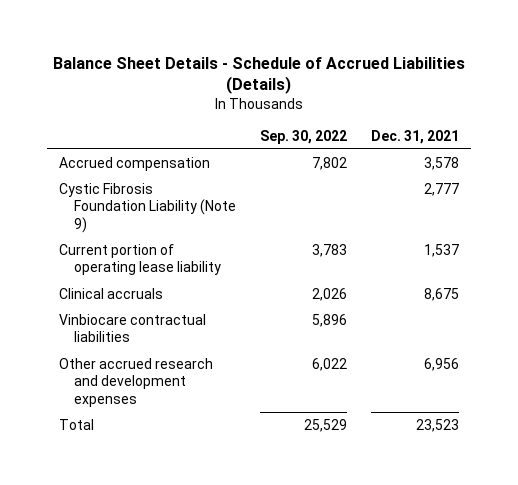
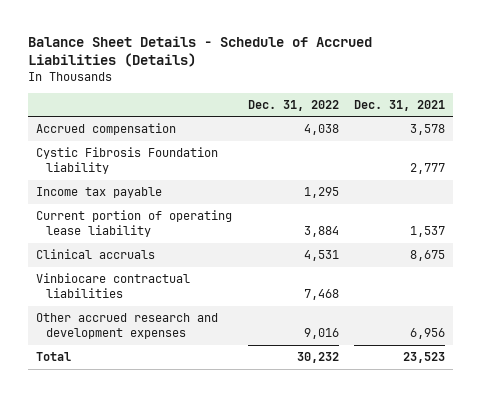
- | Sep. 30, 2022 | Dec. 31, 2021
+ | Dec. 31, 2022 | Dec. 31, 2021
- Cystic Fibrosis Foundation Liability (Note 9) | | 2,777
+ Cystic Fibrosis Foundation liability | | 2,777
+ Income tax payable | 1,295 |

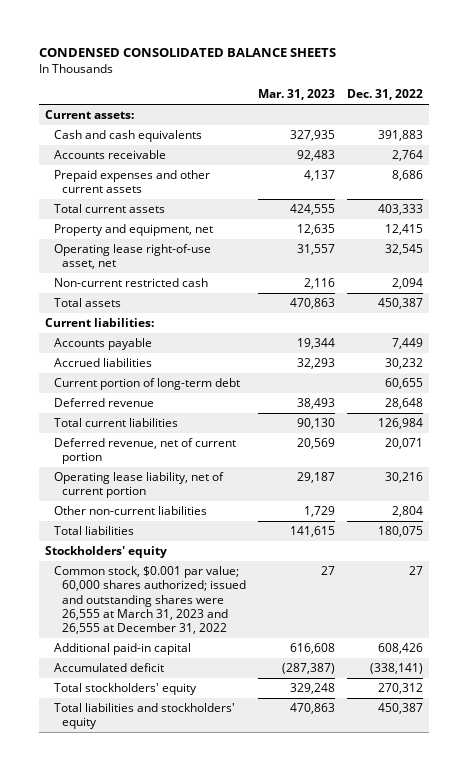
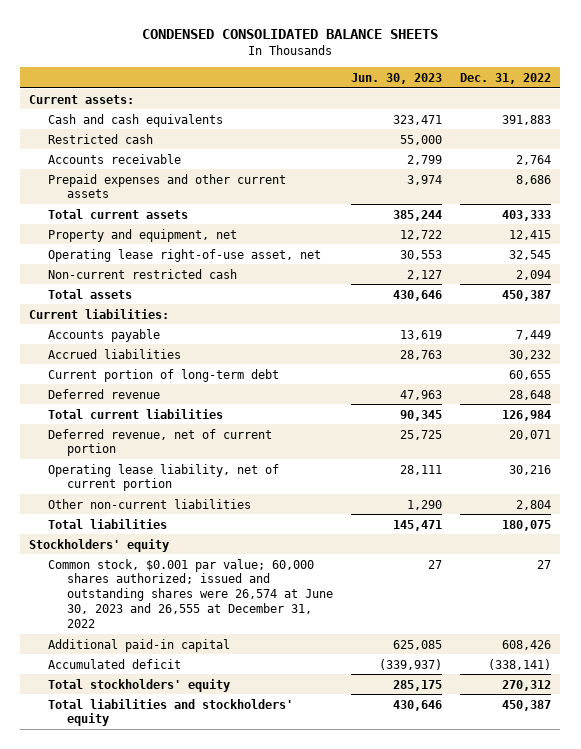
- | Mar. 31, 2023 | Dec. 31, 2022
+ | Jun. 30, 2023 | Dec. 31, 2022
+ Restricted cash | 55,000 |
- Common stock, $0.001 par value; 60,000 shares authorized; issued and outstanding shares were 26,555 at March 31, 2023 and 26,555 at December 31, 2022 | 27 | 27
+ Common stock, $0.001 par value; 60,000 shares authorized; issued and outstanding shares were 26,574 at June 30, 2023 and 26,555 at December 31, 2022 | 27 | 27

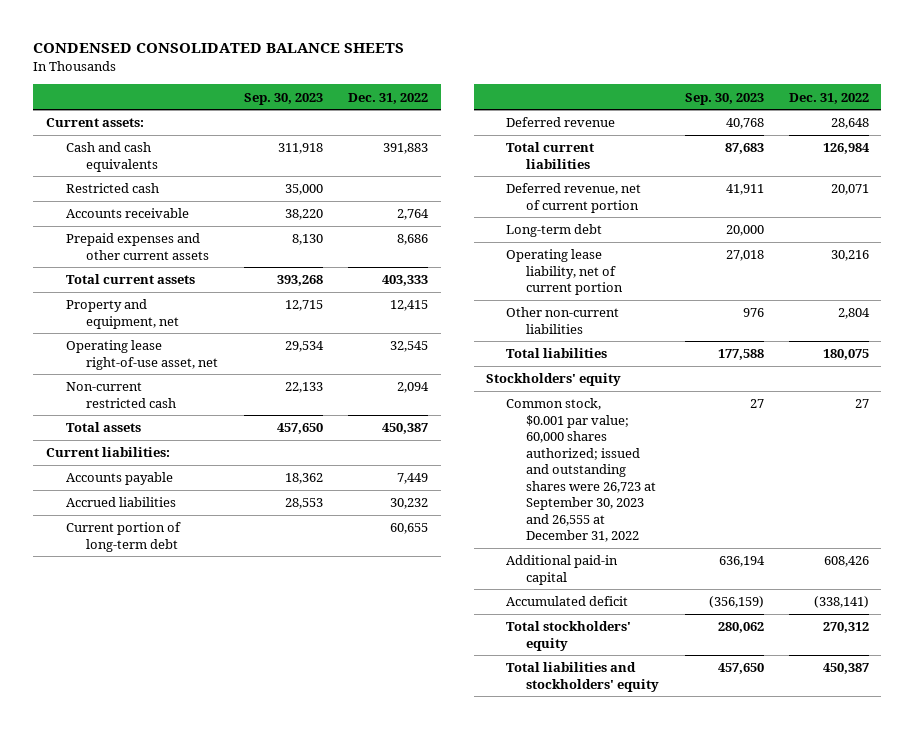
- | Jun. 30, 2023 | Dec. 31, 2022
+ | Sep. 30, 2023 | Dec. 31, 2022
+ Long-term debt | 20,000 |
- Common stock, $0.001 par value; 60,000 shares authorized; issued and outstanding shares were 26,574 at June 30, 2023 and 26,555 at December 31, 2022 | 27 | 27
+ Common stock, $0.001 par value; 60,000 shares authorized; issued and outstanding shares were 26,723 at September 30, 2023 and 26,555 at December 31, 2022 | 27 | 27

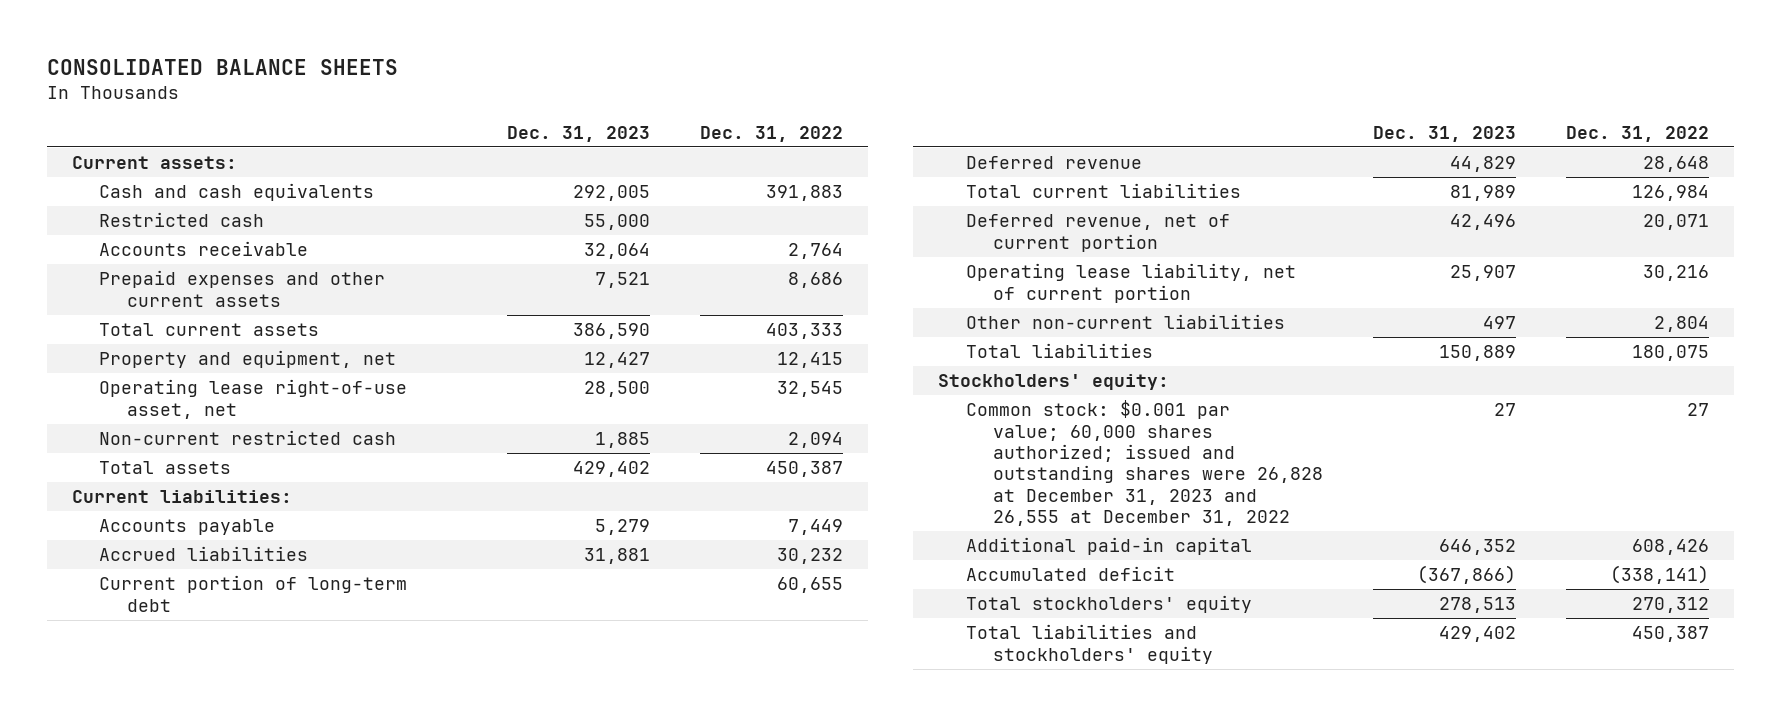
- CONDENSED CONSOLIDATED BALANCE SHEETS
+ CONSOLIDATED BALANCE SHEETS
- | Sep. 30, 2023 | Dec. 31, 2022
+ | Dec. 31, 2023 | Dec. 31, 2022
- Long-term debt | 20,000 |
- Stockholders' equity
- Common stock, $0.001 par value; 60,000 shares authorized; issued and outstanding shares were 26,723 at September 30, 2023 and 26,555 at December 31, 2022 | 27 | 27
+ Stockholders' equity:
+ Common stock: $0.001 par value; 60,000 shares authorized; issued and outstanding shares were 26,828 at December 31, 2023 and 26,555 at December 31, 2022 | 27 | 27

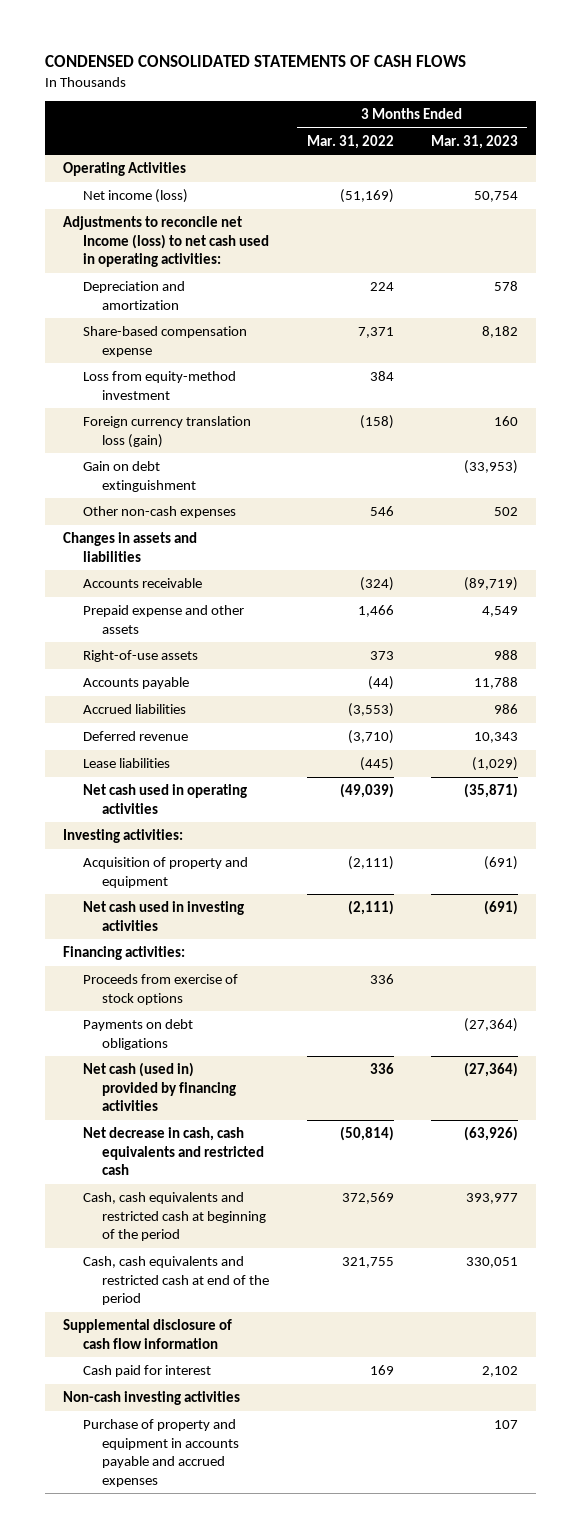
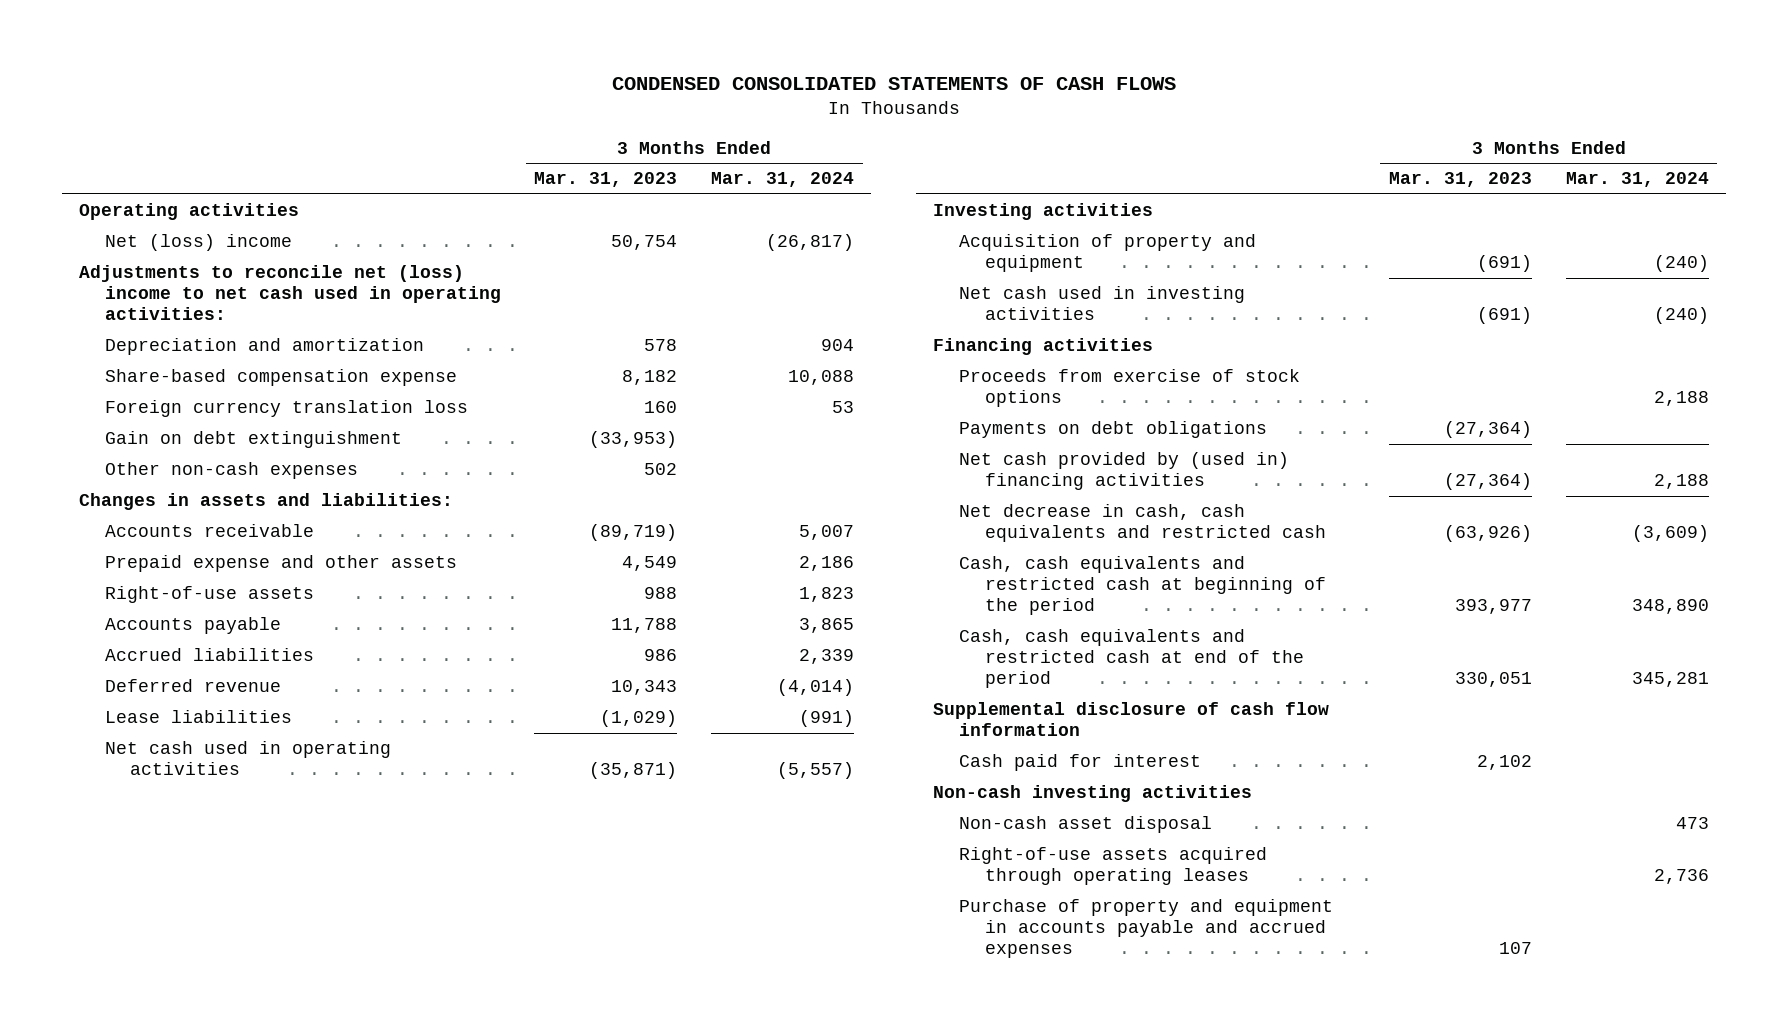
- | 3 Months Ended Mar. 31, 2022 | 3 Months Ended Mar. 31, 2023
+ | 3 Months Ended Mar. 31, 2023 | 3 Months Ended Mar. 31, 2024
- Operating Activities
- Net income (loss) | (51,169) | 50,754
- Adjustments to reconcile net Income (loss) to net cash used in operating activities:
+ Operating activities
+ Net (loss) income | 50,754 | (26,817)
+ Adjustments to reconcile net (loss) income to net cash used in operating activities:
- Loss from equity-method investment | 384 |
- Foreign currency translation loss (gain) | (158) | 160
+ Foreign currency translation loss | 160 | 53
- Changes in assets and liabilities
+ Changes in assets and liabilities:
- Investing activities:
+ Investing activities
- Financing activities:
+ Financing activities
- Net cash (used in) provided by financing activities | 336 | (27,364)
+ Net cash provided by (used in) financing activities | (27,364) | 2,188
+ Non-cash asset disposal | | 473
+ Right-of-use assets acquired through operating leases | | 2,736

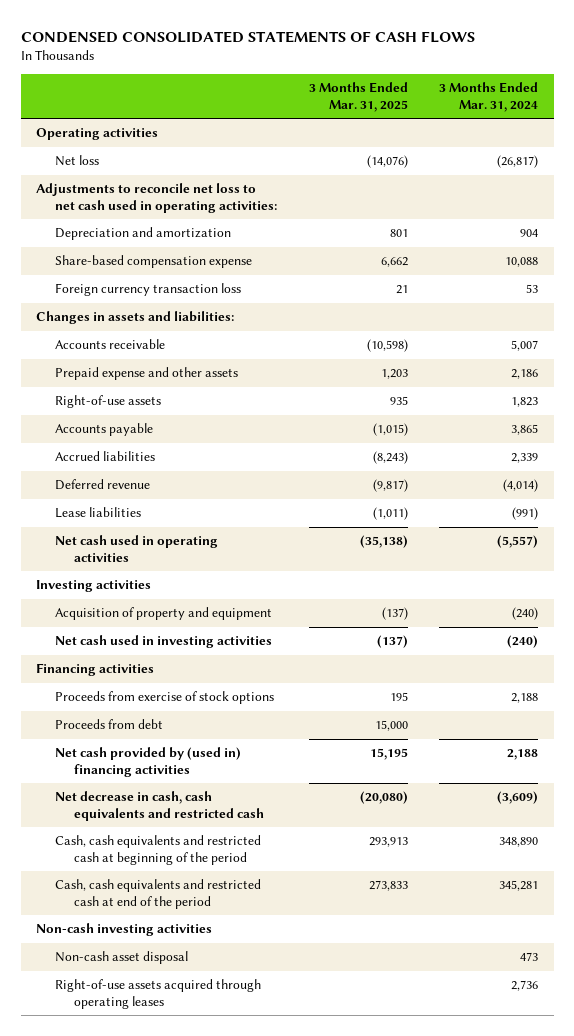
- | 3 Months Ended Mar. 31, 2023 | 3 Months Ended Mar. 31, 2024
+ | 3 Months Ended Mar. 31, 2025 | 3 Months Ended Mar. 31, 2024
- Net (loss) income | 50,754 | (26,817)
- Adjustments to reconcile net (loss) income to net cash used in operating activities:
+ Net loss | (14,076) | (26,817)
+ Adjustments to reconcile net loss to net cash used in operating activities:
- Foreign currency translation loss | 160 | 53
- Gain on debt extinguishment | (33,953) |
- Other non-cash expenses | 502 |
+ Foreign currency transaction loss | 21 | 53
- Payments on debt obligations | (27,364) |
+ Proceeds from debt | 15,000 |
- Supplemental disclosure of cash flow information
- Cash paid for interest | 2,102 |
- Purchase of property and equipment in accounts payable and accrued expenses | 107 |

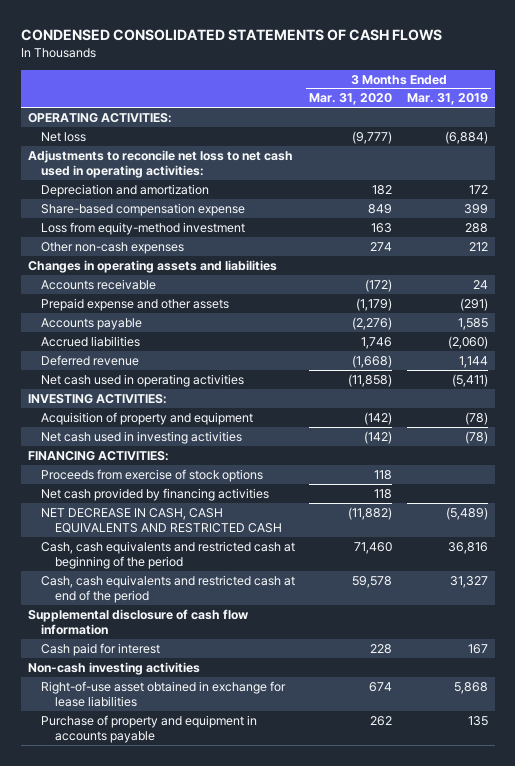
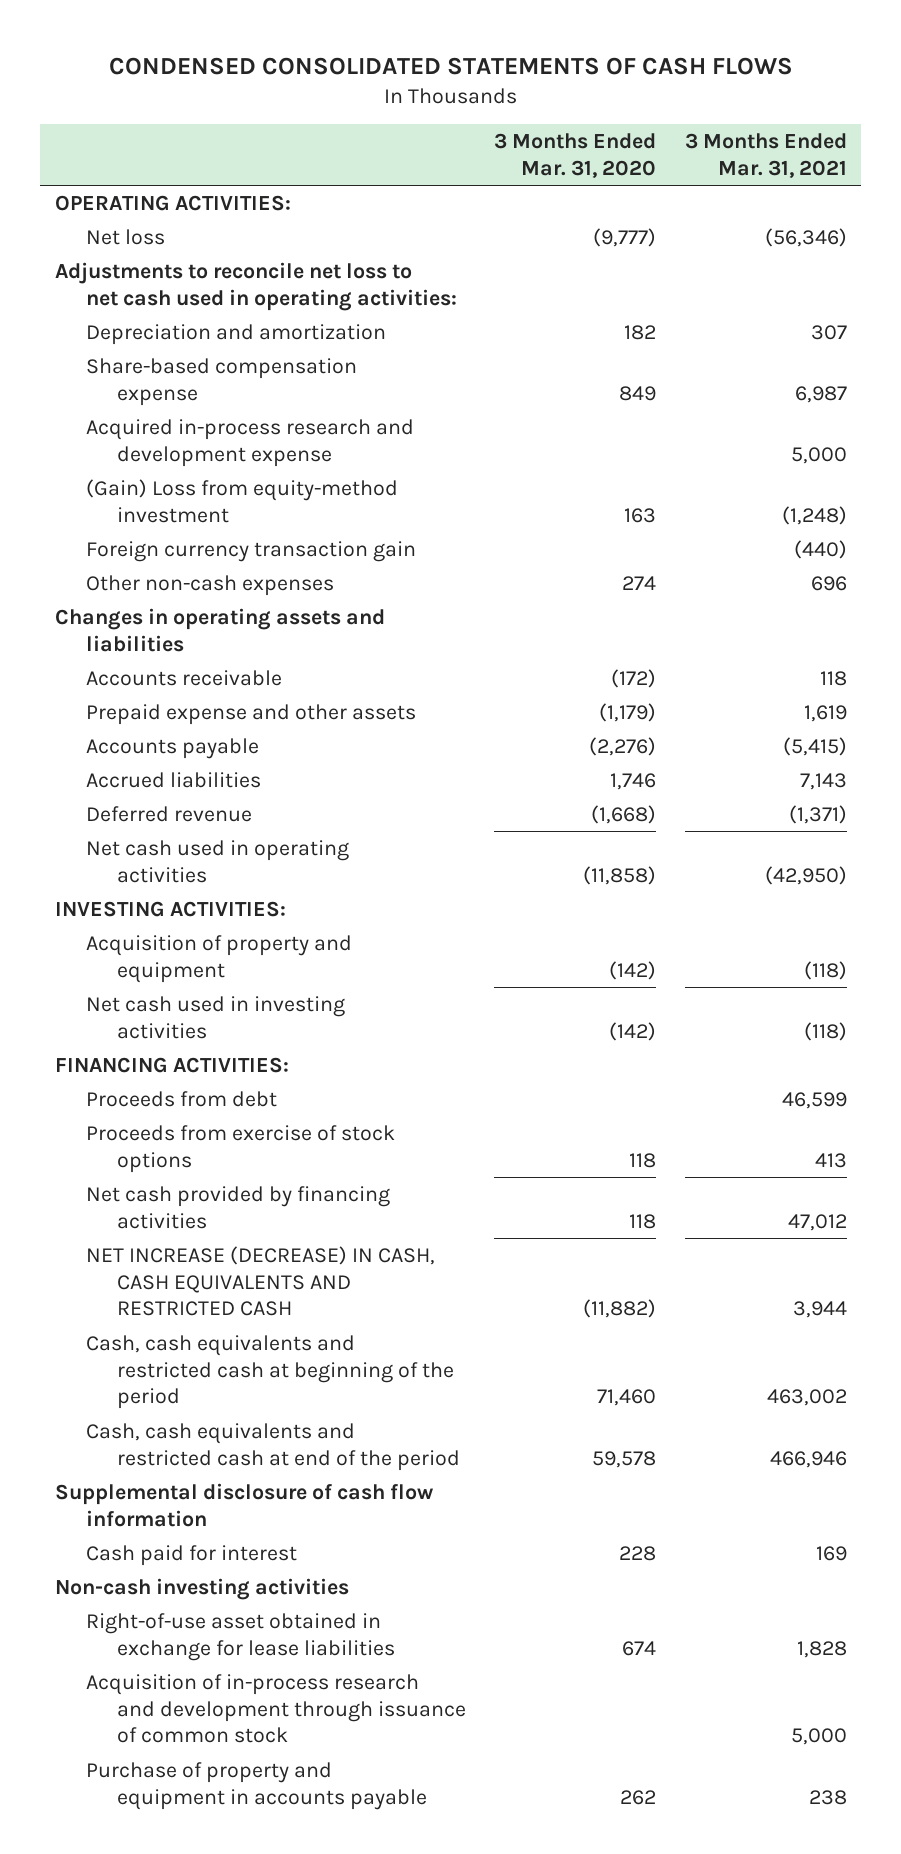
- | 3 Months Ended Mar. 31, 2020 | 3 Months Ended Mar. 31, 2019
+ | 3 Months Ended Mar. 31, 2020 | 3 Months Ended Mar. 31, 2021
- Loss from equity-method investment | 163 | 288
+ Acquired in-process research and development expense | | 5,000
+ (Gain) Loss from equity-method investment | 163 | (1,248)
+ Foreign currency transaction gain | | (440)
+ Proceeds from debt | | 46,599
- NET DECREASE IN CASH, CASH EQUIVALENTS AND RESTRICTED CASH | (11,882) | (5,489)
+ NET INCREASE (DECREASE) IN CASH, CASH EQUIVALENTS AND RESTRICTED CASH | (11,882) | 3,944
+ Acquisition of in-process research and development through issuance of common stock | | 5,000

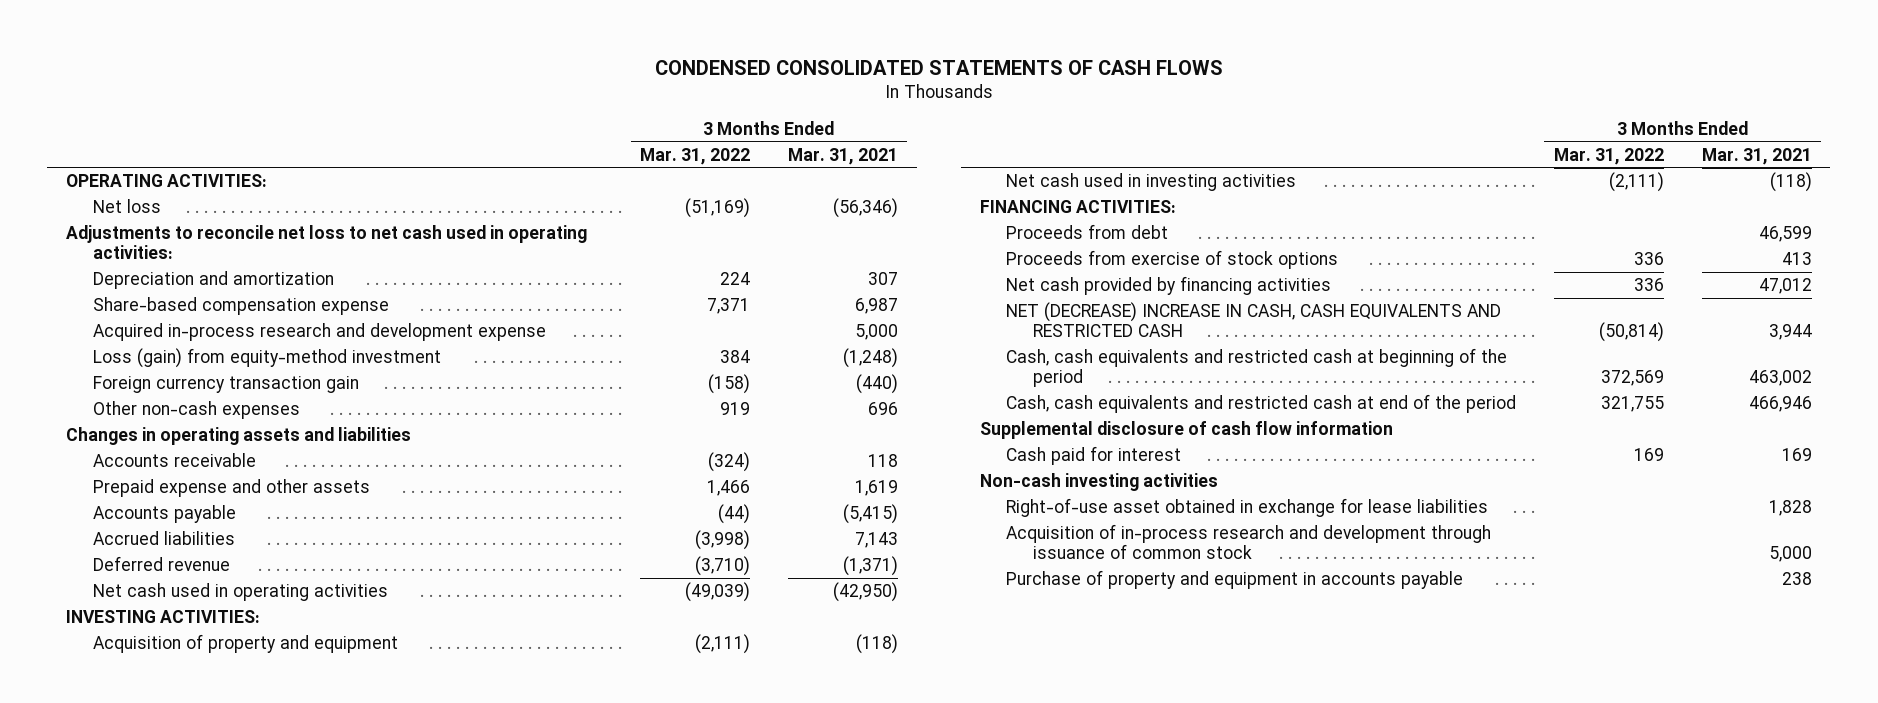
- | 3 Months Ended Mar. 31, 2020 | 3 Months Ended Mar. 31, 2021
+ | 3 Months Ended Mar. 31, 2022 | 3 Months Ended Mar. 31, 2021
- (Gain) Loss from equity-method investment | 163 | (1,248)
+ Loss (gain) from equity-method investment | 384 | (1,248)
- NET INCREASE (DECREASE) IN CASH, CASH EQUIVALENTS AND RESTRICTED CASH | (11,882) | 3,944
+ NET (DECREASE) INCREASE IN CASH, CASH EQUIVALENTS AND RESTRICTED CASH | (50,814) | 3,944

